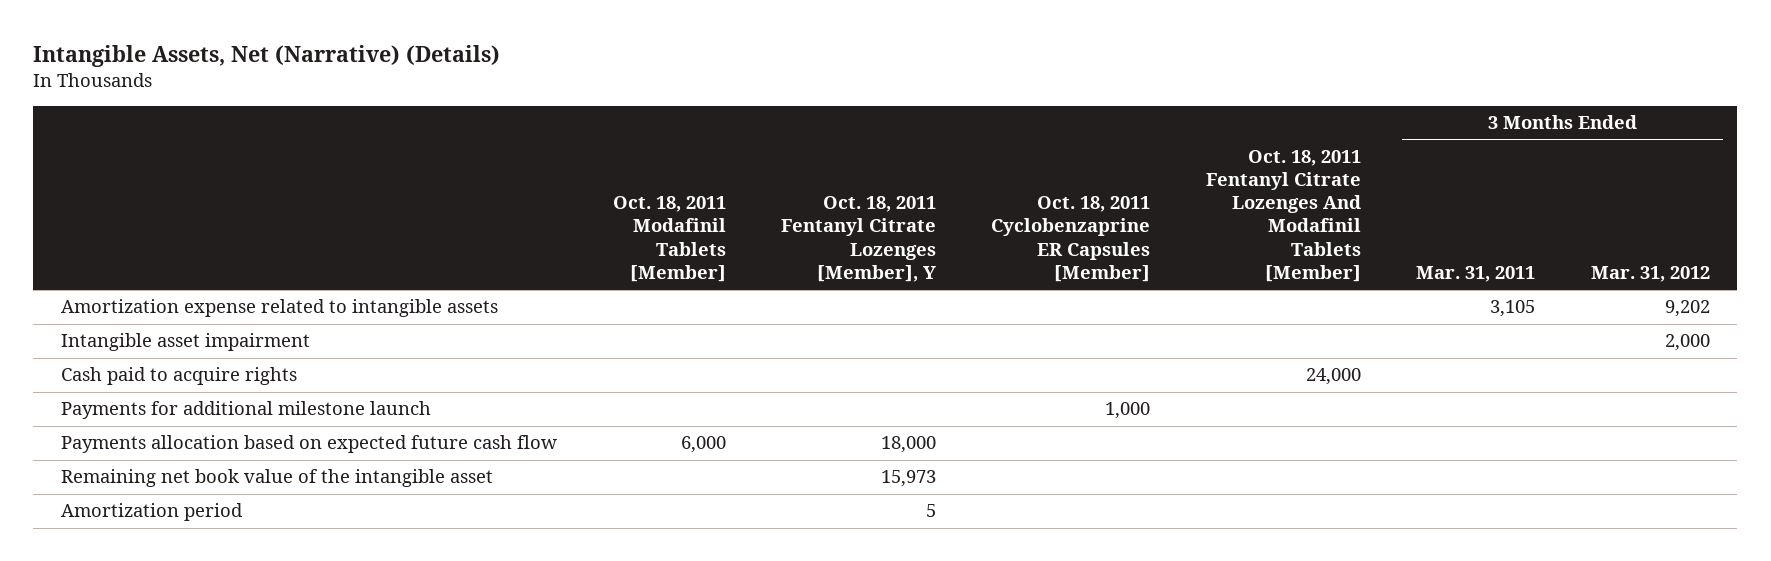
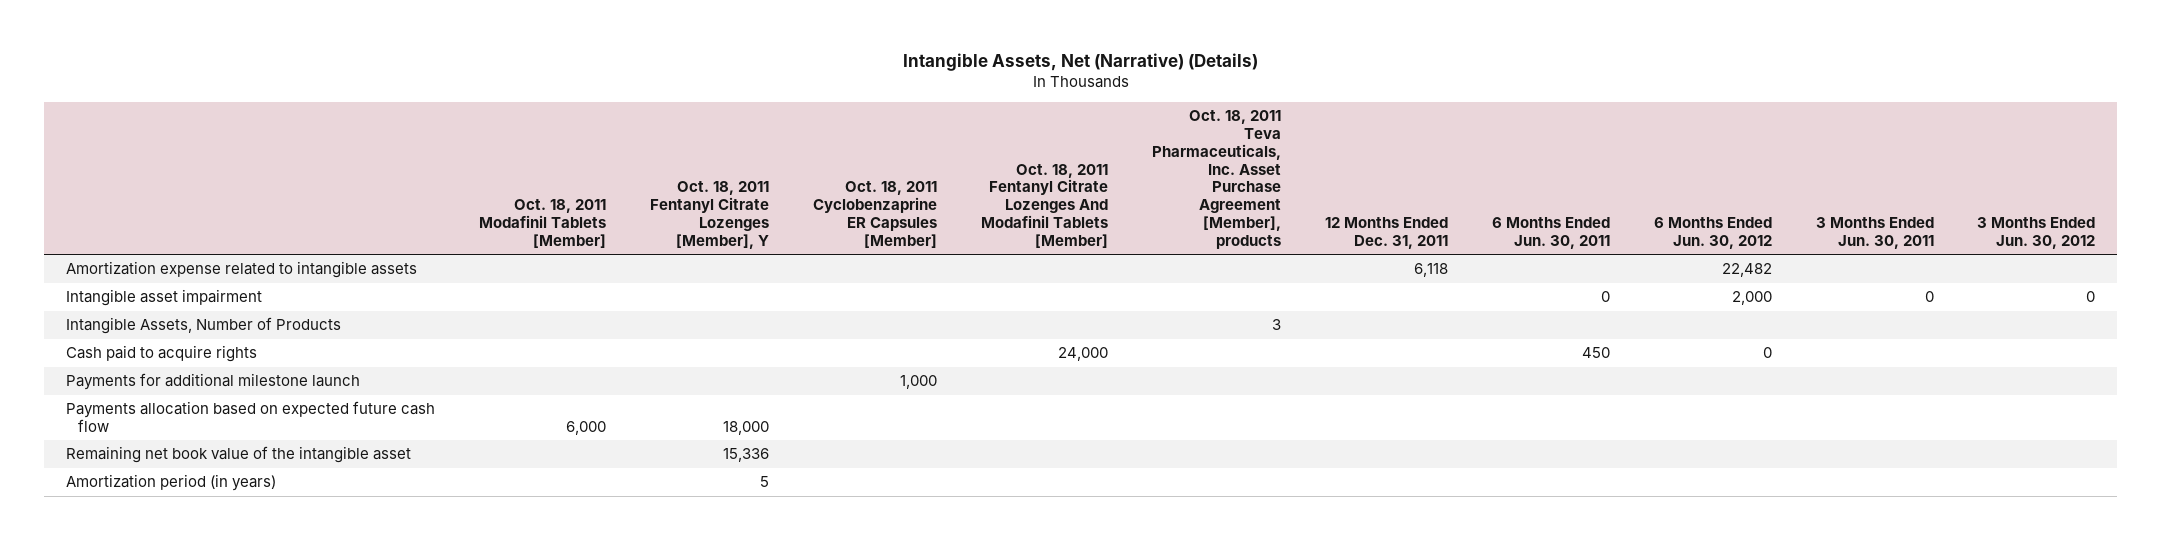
- | Oct. 18, 2011 Modafinil Tablets [Member] | Oct. 18, 2011 Fentanyl Citrate Lozenges [Member], Y | Oct. 18, 2011 Cyclobenzaprine ER Capsules [Member] | Oct. 18, 2011 Fentanyl Citrate Lozenges And Modafinil Tablets [Member] | 3 Months Ended Mar. 31, 2011 | 3 Months Ended Mar. 31, 2012
+ | Oct. 18, 2011 Modafinil Tablets [Member] | Oct. 18, 2011 Fentanyl Citrate Lozenges [Member], Y | Oct. 18, 2011 Cyclobenzaprine ER Capsules [Member] | Oct. 18, 2011 Fentanyl Citrate Lozenges And Modafinil Tablets [Member] | Oct. 18, 2011 Teva Pharmaceuticals, Inc. Asset Purchase Agreement [Member], products | 12 Months Ended Dec. 31, 2011 | 6 Months Ended Jun. 30, 2011 | 6 Months Ended Jun. 30, 2012 | 3 Months Ended Jun. 30, 2011 | 3 Months Ended Jun. 30, 2012
+ Intangible Assets, Number of Products | | | | | 3 | | | | |
- Remaining net book value of the intangible asset | | 15,973 | | | |
- Amortization period | | 5 | | | |
+ Remaining net book value of the intangible asset | | 15,336 | | | | | | | |
+ Amortization period (in years) | | 5 | | | | | | | |

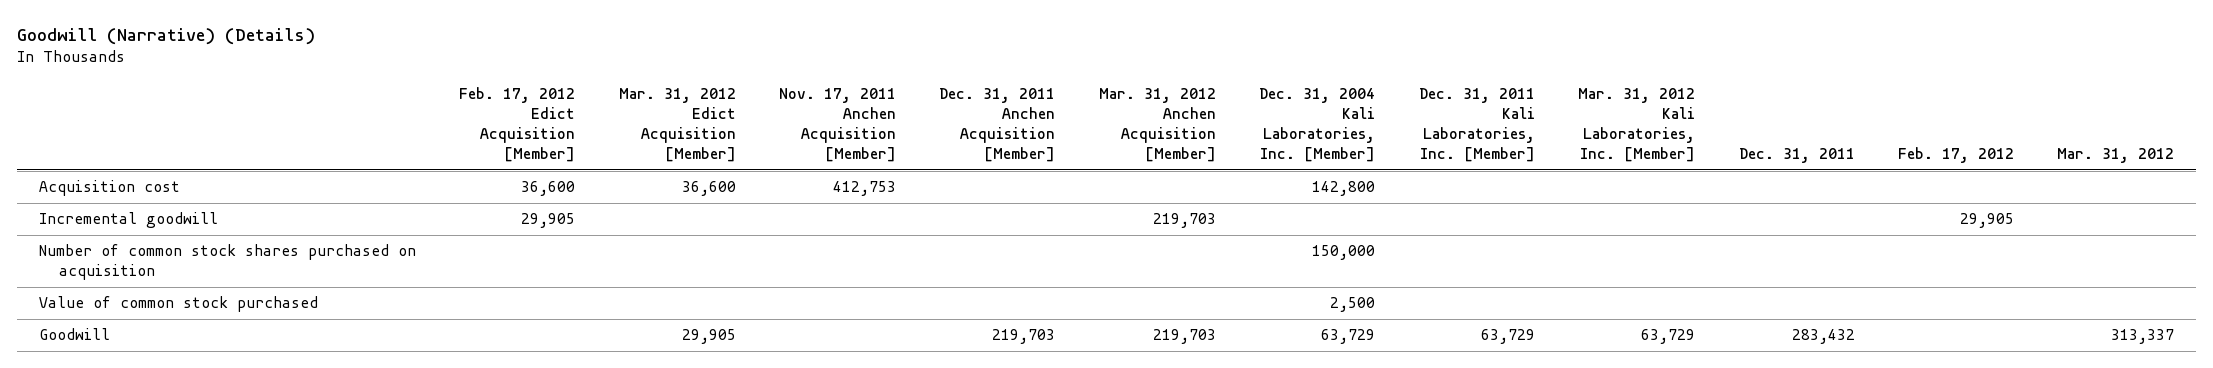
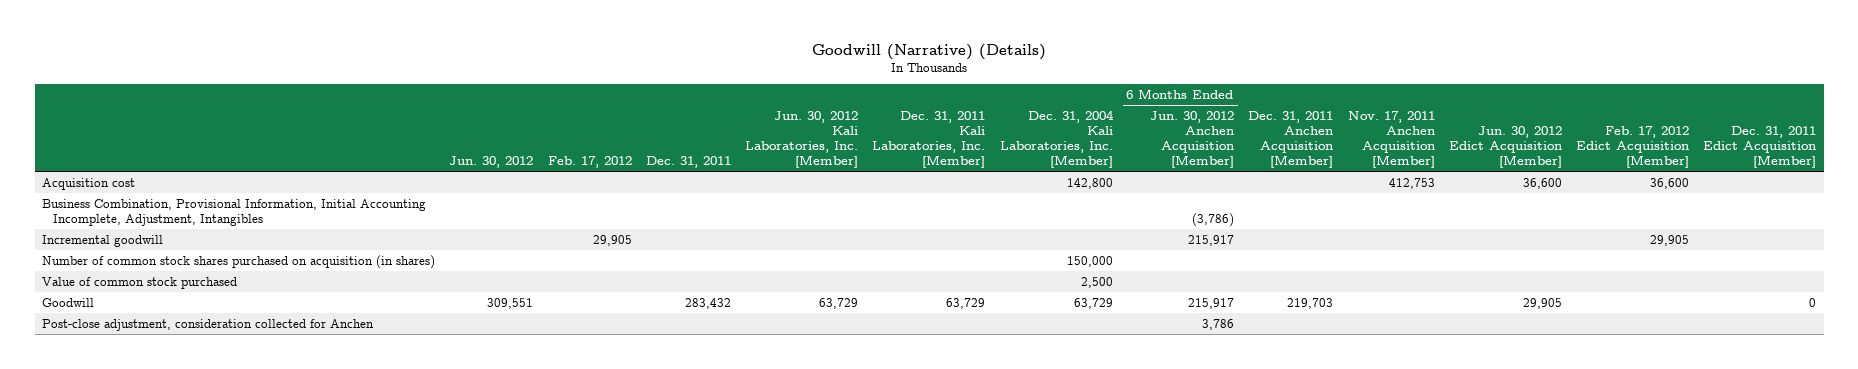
- | Feb. 17, 2012 Edict Acquisition [Member] | Mar. 31, 2012 Edict Acquisition [Member] | Nov. 17, 2011 Anchen Acquisition [Member] | Dec. 31, 2011 Anchen Acquisition [Member] | Mar. 31, 2012 Anchen Acquisition [Member] | Dec. 31, 2004 Kali Laboratories, Inc. [Member] | Dec. 31, 2011 Kali Laboratories, Inc. [Member] | Mar. 31, 2012 Kali Laboratories, Inc. [Member] | Dec. 31, 2011 | Feb. 17, 2012 | Mar. 31, 2012
+ | Jun. 30, 2012 | Feb. 17, 2012 | Dec. 31, 2011 | Jun. 30, 2012 Kali Laboratories, Inc. [Member] | Dec. 31, 2011 Kali Laboratories, Inc. [Member] | Dec. 31, 2004 Kali Laboratories, Inc. [Member] | 6 Months Ended Jun. 30, 2012 Anchen Acquisition [Member] | Dec. 31, 2011 Anchen Acquisition [Member] | Nov. 17, 2011 Anchen Acquisition [Member] | Jun. 30, 2012 Edict Acquisition [Member] | Feb. 17, 2012 Edict Acquisition [Member] | Dec. 31, 2011 Edict Acquisition [Member]
+ Business Combination, Provisional Information, Initial Accounting Incomplete, Adjustment, Intangibles | | | | | | | (3,786) | | | | |
- Number of common stock shares purchased on acquisition | | | | | | 150,000 | | | | |
+ Number of common stock shares purchased on acquisition (in shares) | | | | | | 150,000 | | | | | |
+ Post-close adjustment, consideration collected for Anchen | | | | | | | 3,786 | | | | |

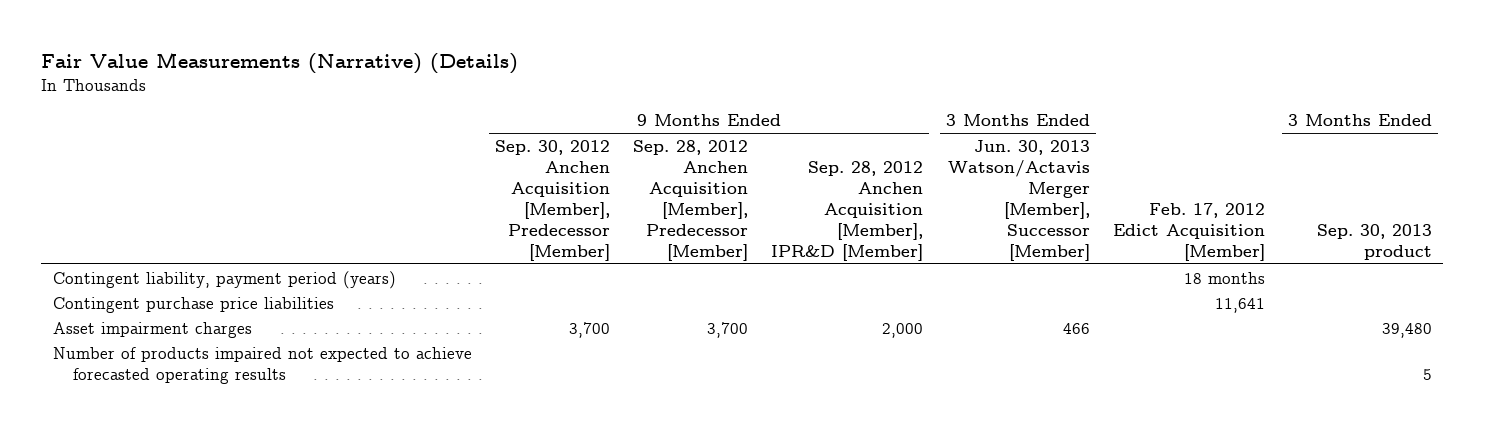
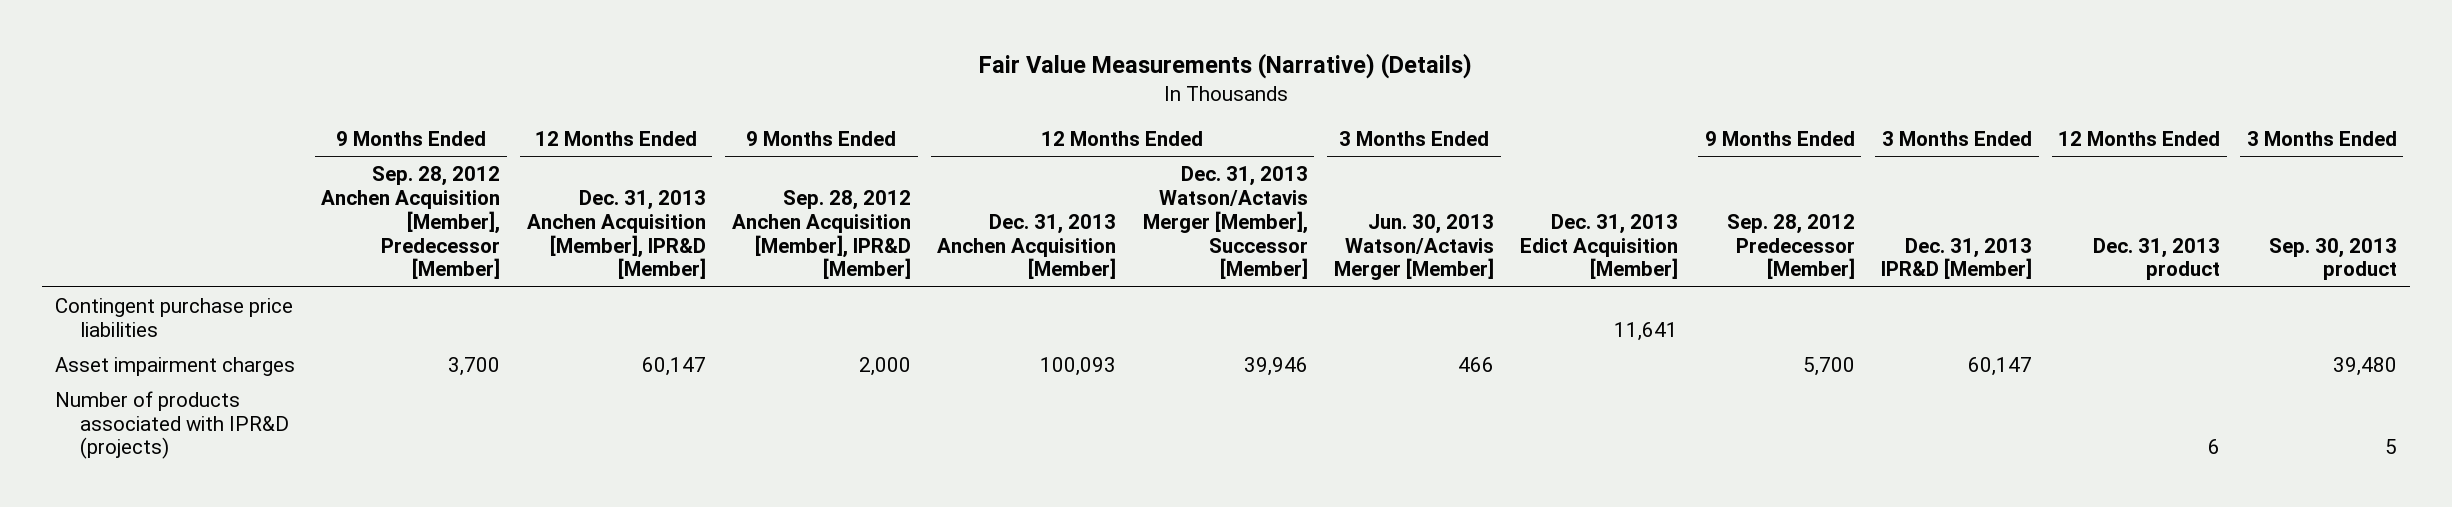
- | 9 Months Ended Sep. 30, 2012 Anchen Acquisition [Member], Predecessor [Member] | 9 Months Ended Sep. 28, 2012 Anchen Acquisition [Member], Predecessor [Member] | 9 Months Ended Sep. 28, 2012 Anchen Acquisition [Member], IPR&D [Member] | 3 Months Ended Jun. 30, 2013 Watson/Actavis Merger [Member], Successor [Member] | Feb. 17, 2012 Edict Acquisition [Member] | 3 Months Ended Sep. 30, 2013 product
+ | 9 Months Ended Sep. 28, 2012 Anchen Acquisition [Member], Predecessor [Member] | 12 Months Ended Dec. 31, 2013 Anchen Acquisition [Member], IPR&D [Member] | 9 Months Ended Sep. 28, 2012 Anchen Acquisition [Member], IPR&D [Member] | 12 Months Ended Dec. 31, 2013 Anchen Acquisition [Member] | 12 Months Ended Dec. 31, 2013 Watson/Actavis Merger [Member], Successor [Member] | 3 Months Ended Jun. 30, 2013 Watson/Actavis Merger [Member] | Dec. 31, 2013 Edict Acquisition [Member] | 9 Months Ended Sep. 28, 2012 Predecessor [Member] | 3 Months Ended Dec. 31, 2013 IPR&D [Member] | 12 Months Ended Dec. 31, 2013 product | 3 Months Ended Sep. 30, 2013 product
- Contingent liability, payment period (years) | | | | | 18 months |
- Number of products impaired not expected to achieve forecasted operating results | | | | | | 5
+ Number of products associated with IPR&D (projects) | | | | | | | | | | 6 | 5

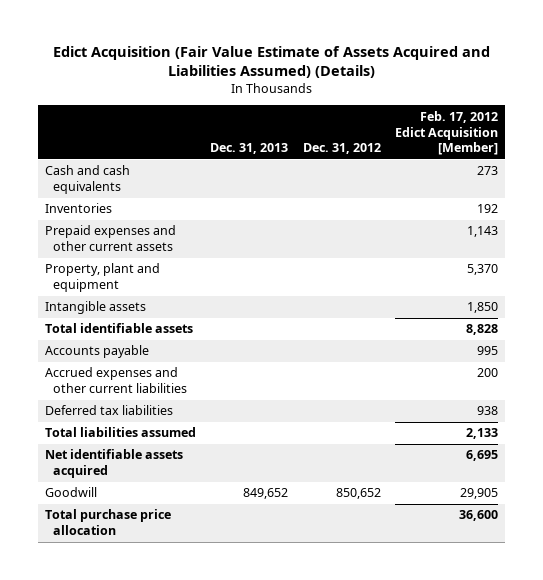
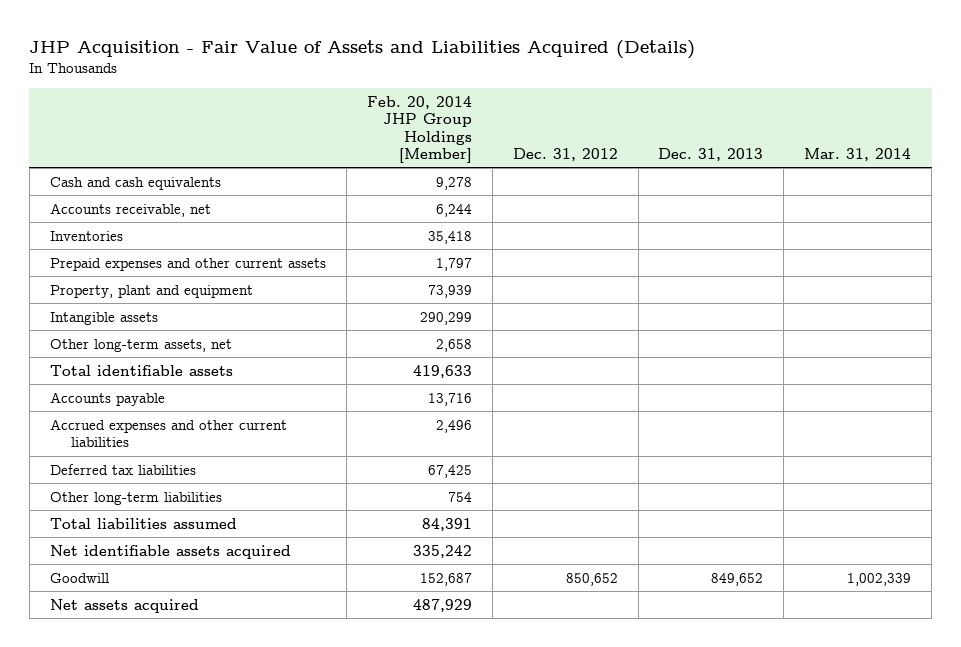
- Edict Acquisition (Fair Value Estimate of Assets Acquired and Liabilities Assumed) (Details)
+ JHP Acquisition - Fair Value of Assets and Liabilities Acquired (Details)
- | Dec. 31, 2013 | Dec. 31, 2012 | Feb. 17, 2012 Edict Acquisition [Member]
+ | Feb. 20, 2014 JHP Group Holdings [Member] | Dec. 31, 2012 | Dec. 31, 2013 | Mar. 31, 2014
+ Accounts receivable, net | 6,244 | | |
+ Other long-term assets, net | 2,658 | | |
+ Other long-term liabilities | 754 | | |
- Total purchase price allocation | | | 36,600
+ Net assets acquired | 487,929 | | |

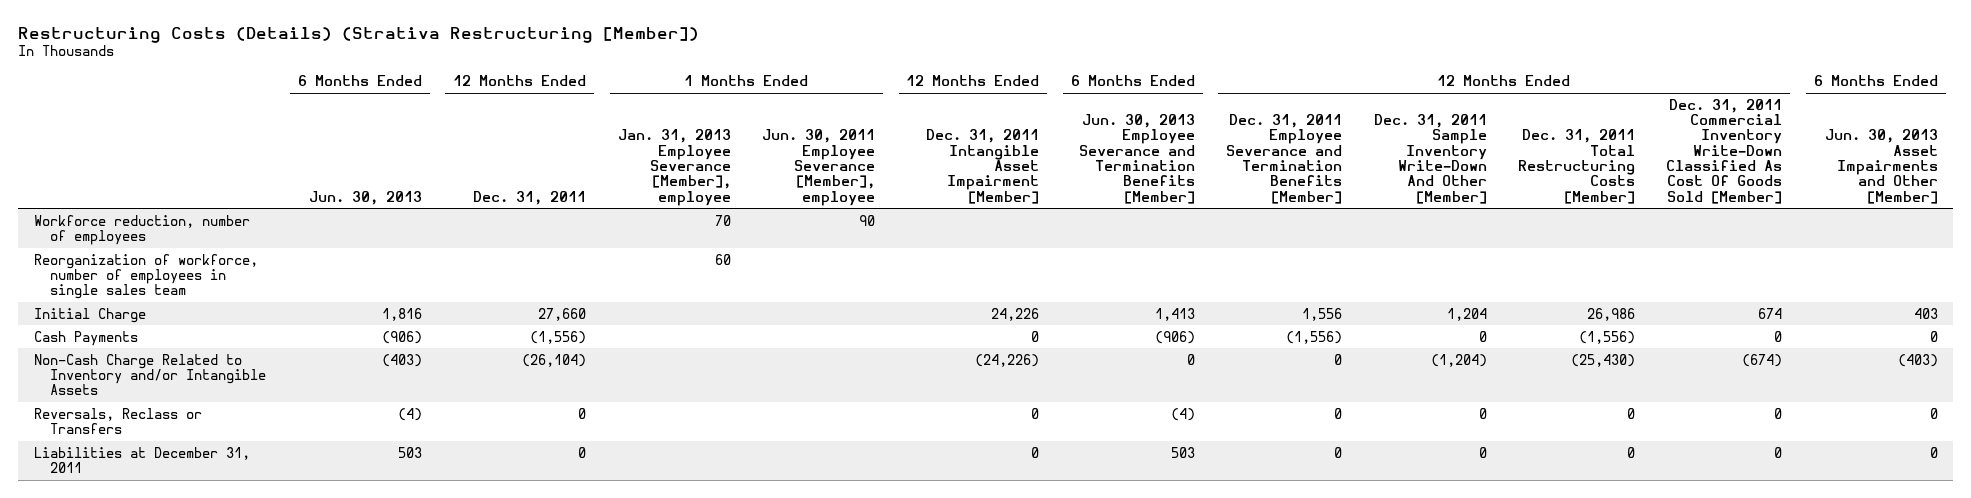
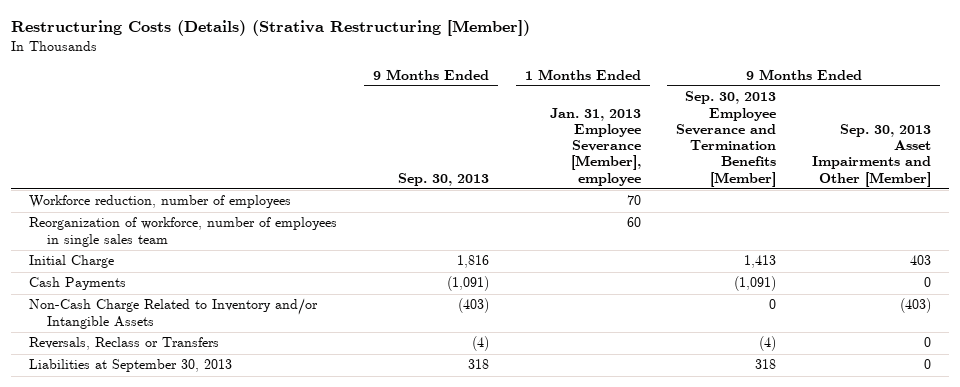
- | 6 Months Ended Jun. 30, 2013 | 12 Months Ended Dec. 31, 2011 | 1 Months Ended Jan. 31, 2013 Employee Severance [Member], employee | 1 Months Ended Jun. 30, 2011 Employee Severance [Member], employee | 12 Months Ended Dec. 31, 2011 Intangible Asset Impairment [Member] | 6 Months Ended Jun. 30, 2013 Employee Severance and Termination Benefits [Member] | 12 Months Ended Dec. 31, 2011 Employee Severance and Termination Benefits [Member] | 12 Months Ended Dec. 31, 2011 Sample Inventory Write-Down And Other [Member] | 12 Months Ended Dec. 31, 2011 Total Restructuring Costs [Member] | 12 Months Ended Dec. 31, 2011 Commercial Inventory Write-Down Classified As Cost Of Goods Sold [Member] | 6 Months Ended Jun. 30, 2013 Asset Impairments and Other [Member]
+ | 9 Months Ended Sep. 30, 2013 | 1 Months Ended Jan. 31, 2013 Employee Severance [Member], employee | 9 Months Ended Sep. 30, 2013 Employee Severance and Termination Benefits [Member] | 9 Months Ended Sep. 30, 2013 Asset Impairments and Other [Member]
- Liabilities at December 31, 2011 | 503 | 0 | | | 0 | 503 | 0 | 0 | 0 | 0 | 0
+ Liabilities at September 30, 2013 | 318 | | 318 | 0

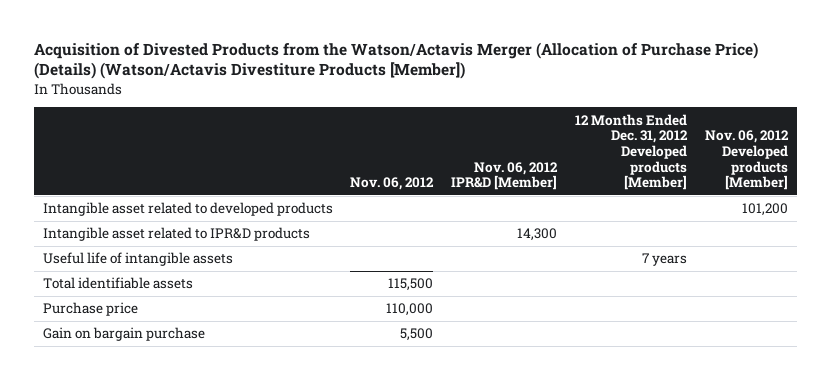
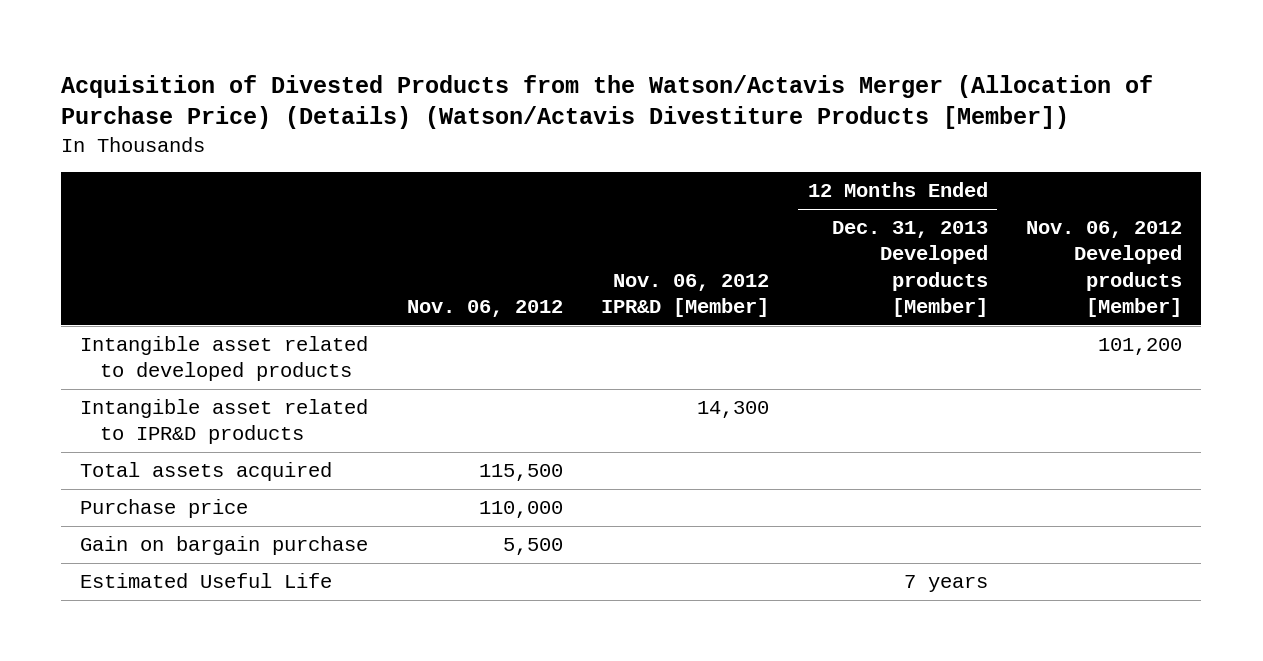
- | Nov. 06, 2012 | Nov. 06, 2012 IPR&D [Member] | 12 Months Ended Dec. 31, 2012 Developed products [Member] | Nov. 06, 2012 Developed products [Member]
+ | Nov. 06, 2012 | Nov. 06, 2012 IPR&D [Member] | 12 Months Ended Dec. 31, 2013 Developed products [Member] | Nov. 06, 2012 Developed products [Member]
- Useful life of intangible assets | | | 7 years |
- Total identifiable assets | 115,500 | | |
+ Total assets acquired | 115,500 | | |
+ Estimated Useful Life | | | 7 years |

